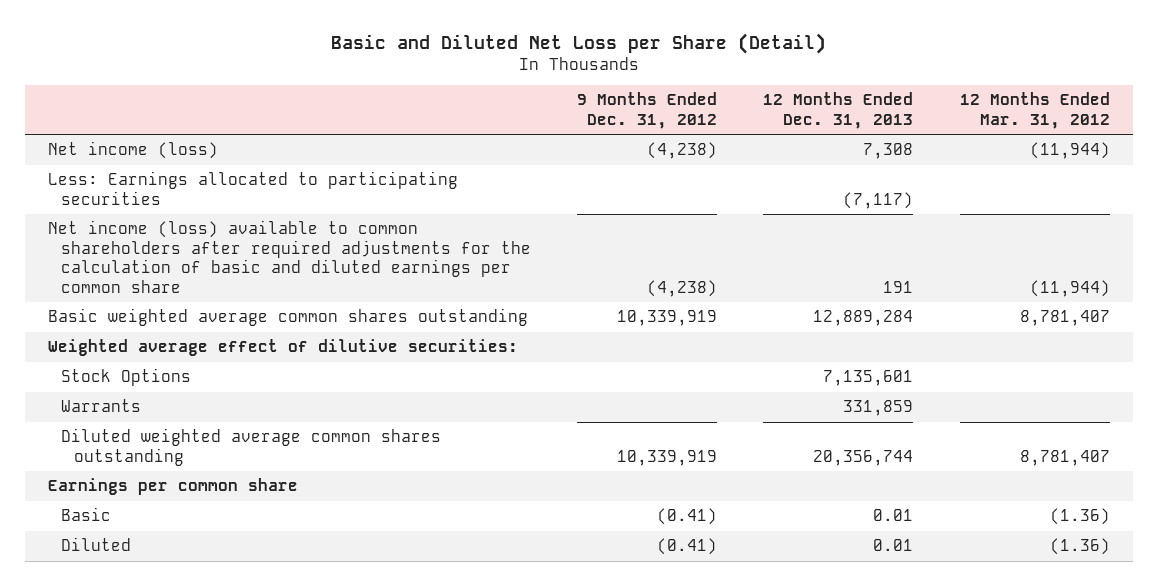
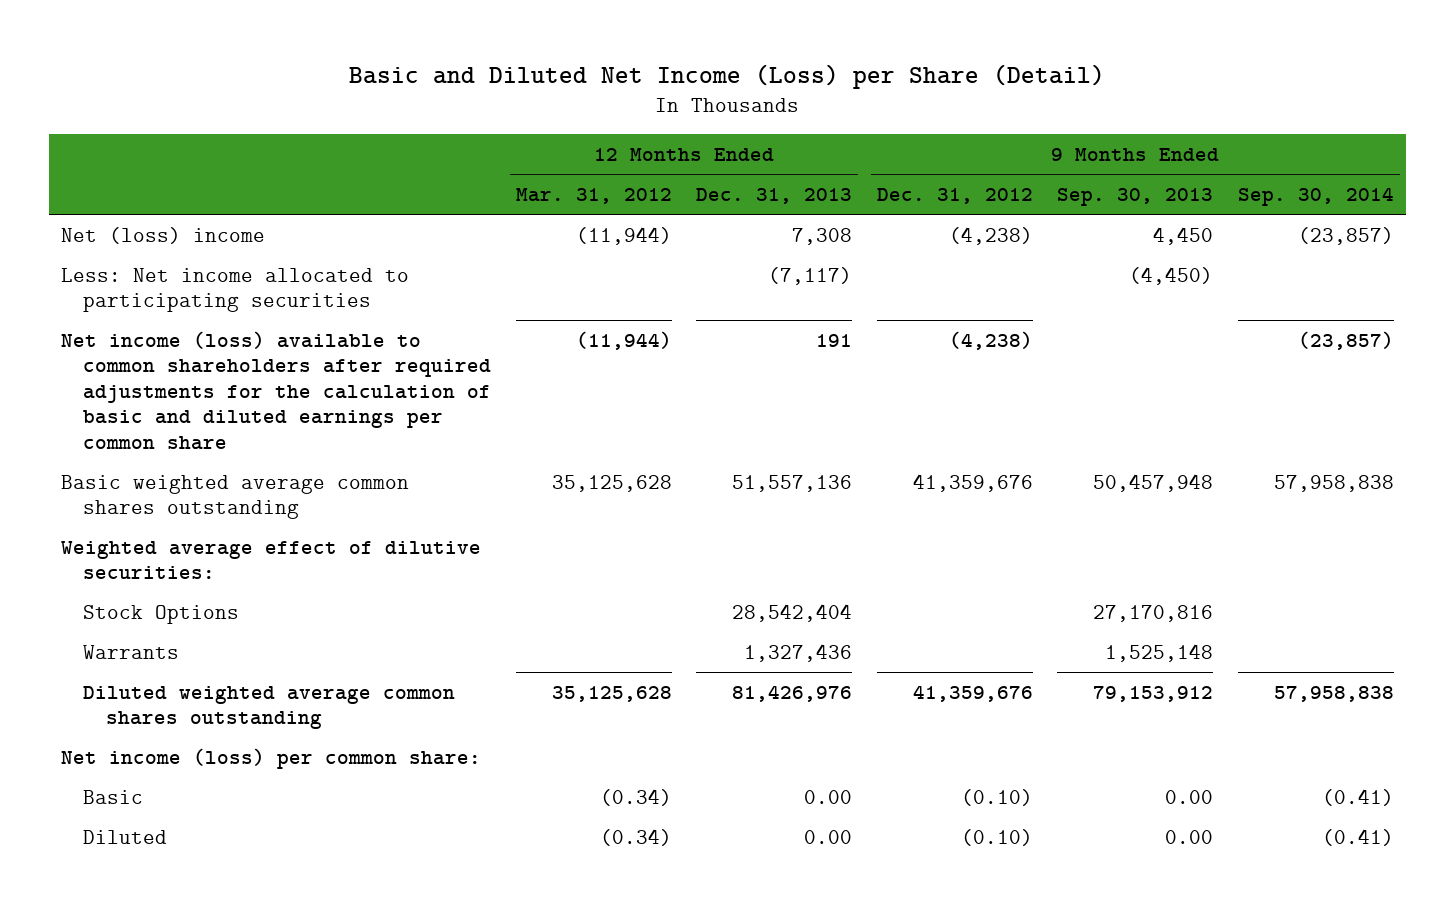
- Basic and Diluted Net Loss per Share (Detail)
+ Basic and Diluted Net Income (Loss) per Share (Detail)
- | 9 Months Ended Dec. 31, 2012 | 12 Months Ended Dec. 31, 2013 | 12 Months Ended Mar. 31, 2012
+ | 12 Months Ended Mar. 31, 2012 | 12 Months Ended Dec. 31, 2013 | 9 Months Ended Dec. 31, 2012 | 9 Months Ended Sep. 30, 2013 | 9 Months Ended Sep. 30, 2014
- Net income (loss) | (4,238) | 7,308 | (11,944)
- Less: Earnings allocated to participating securities | | (7,117) |
+ Net (loss) income | (11,944) | 7,308 | (4,238) | 4,450 | (23,857)
+ Less: Net income allocated to participating securities | | (7,117) | | (4,450) |
- Basic weighted average common shares outstanding | 10,339,919 | 12,889,284 | 8,781,407
+ Basic weighted average common shares outstanding | 35,125,628 | 51,557,136 | 41,359,676 | 50,457,948 | 57,958,838
- Stock Options | | 7,135,601 |
- Warrants | | 331,859 |
- Diluted weighted average common shares outstanding | 10,339,919 | 20,356,744 | 8,781,407
- Earnings per common share
- Basic | (0.41) | 0.01 | (1.36)
- Diluted | (0.41) | 0.01 | (1.36)
+ Stock Options | | 28,542,404 | | 27,170,816 |
+ Warrants | | 1,327,436 | | 1,525,148 |
+ Diluted weighted average common shares outstanding | 35,125,628 | 81,426,976 | 41,359,676 | 79,153,912 | 57,958,838
+ Net income (loss) per common share:
+ Basic | (0.34) | 0.00 | (0.10) | 0.00 | (0.41)
+ Diluted | (0.34) | 0.00 | (0.10) | 0.00 | (0.41)

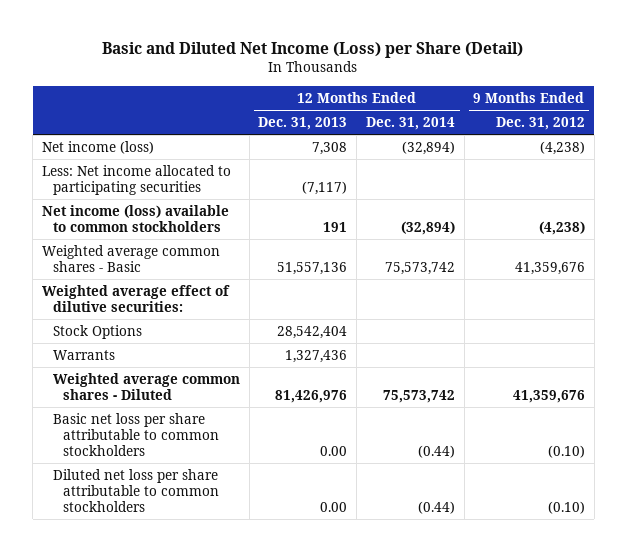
- | 12 Months Ended Mar. 31, 2012 | 12 Months Ended Dec. 31, 2013 | 9 Months Ended Dec. 31, 2012 | 9 Months Ended Sep. 30, 2013 | 9 Months Ended Sep. 30, 2014
+ | 12 Months Ended Dec. 31, 2013 | 12 Months Ended Dec. 31, 2014 | 9 Months Ended Dec. 31, 2012
- Net (loss) income | (11,944) | 7,308 | (4,238) | 4,450 | (23,857)
+ Net income (loss) | 7,308 | (32,894) | (4,238)
- Net income (loss) available to common shareholders after required adjustments for the calculation of basic and diluted earnings per common share | (11,944) | 191 | (4,238) | | (23,857)
- Basic weighted average common shares outstanding | 35,125,628 | 51,557,136 | 41,359,676 | 50,457,948 | 57,958,838
+ Net income (loss) available to common stockholders | 191 | (32,894) | (4,238)
+ Weighted average common shares - Basic | 51,557,136 | 75,573,742 | 41,359,676
- Diluted weighted average common shares outstanding | 35,125,628 | 81,426,976 | 41,359,676 | 79,153,912 | 57,958,838
- Net income (loss) per common share:
- Basic | (0.34) | 0.00 | (0.10) | 0.00 | (0.41)
- Diluted | (0.34) | 0.00 | (0.10) | 0.00 | (0.41)
+ Weighted average common shares - Diluted | 81,426,976 | 75,573,742 | 41,359,676
+ Basic net loss per share attributable to common stockholders | 0.00 | (0.44) | (0.10)
+ Diluted net loss per share attributable to common stockholders | 0.00 | (0.44) | (0.10)

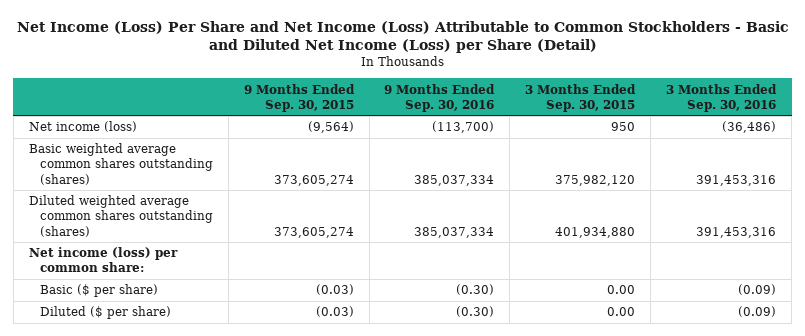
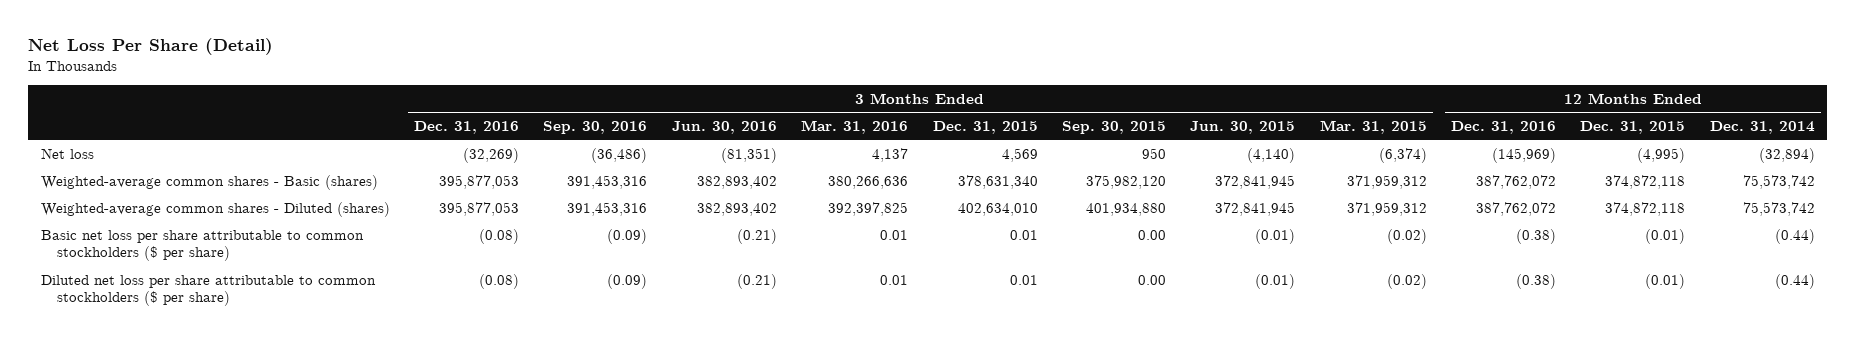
- Net Income (Loss) Per Share and Net Income (Loss) Attributable to Common Stockholders - Basic and Diluted Net Income (Loss) per Share (Detail)
+ Net Loss Per Share (Detail)
- | 9 Months Ended Sep. 30, 2015 | 9 Months Ended Sep. 30, 2016 | 3 Months Ended Sep. 30, 2015 | 3 Months Ended Sep. 30, 2016
+ | 3 Months Ended Dec. 31, 2016 | 3 Months Ended Sep. 30, 2016 | 3 Months Ended Jun. 30, 2016 | 3 Months Ended Mar. 31, 2016 | 3 Months Ended Dec. 31, 2015 | 3 Months Ended Sep. 30, 2015 | 3 Months Ended Jun. 30, 2015 | 3 Months Ended Mar. 31, 2015 | 12 Months Ended Dec. 31, 2016 | 12 Months Ended Dec. 31, 2015 | 12 Months Ended Dec. 31, 2014
- Net income (loss) | (9,564) | (113,700) | 950 | (36,486)
- Basic weighted average common shares outstanding (shares) | 373,605,274 | 385,037,334 | 375,982,120 | 391,453,316
- Diluted weighted average common shares outstanding (shares) | 373,605,274 | 385,037,334 | 401,934,880 | 391,453,316
- Net income (loss) per common share:
- Basic ($ per share) | (0.03) | (0.30) | 0.00 | (0.09)
- Diluted ($ per share) | (0.03) | (0.30) | 0.00 | (0.09)
+ Net loss | (32,269) | (36,486) | (81,351) | 4,137 | 4,569 | 950 | (4,140) | (6,374) | (145,969) | (4,995) | (32,894)
+ Weighted-average common shares - Basic (shares) | 395,877,053 | 391,453,316 | 382,893,402 | 380,266,636 | 378,631,340 | 375,982,120 | 372,841,945 | 371,959,312 | 387,762,072 | 374,872,118 | 75,573,742
+ Weighted-average common shares - Diluted (shares) | 395,877,053 | 391,453,316 | 382,893,402 | 392,397,825 | 402,634,010 | 401,934,880 | 372,841,945 | 371,959,312 | 387,762,072 | 374,872,118 | 75,573,742
+ Basic net loss per share attributable to common stockholders ($ per share) | (0.08) | (0.09) | (0.21) | 0.01 | 0.01 | 0.00 | (0.01) | (0.02) | (0.38) | (0.01) | (0.44)
+ Diluted net loss per share attributable to common stockholders ($ per share) | (0.08) | (0.09) | (0.21) | 0.01 | 0.01 | 0.00 | (0.01) | (0.02) | (0.38) | (0.01) | (0.44)

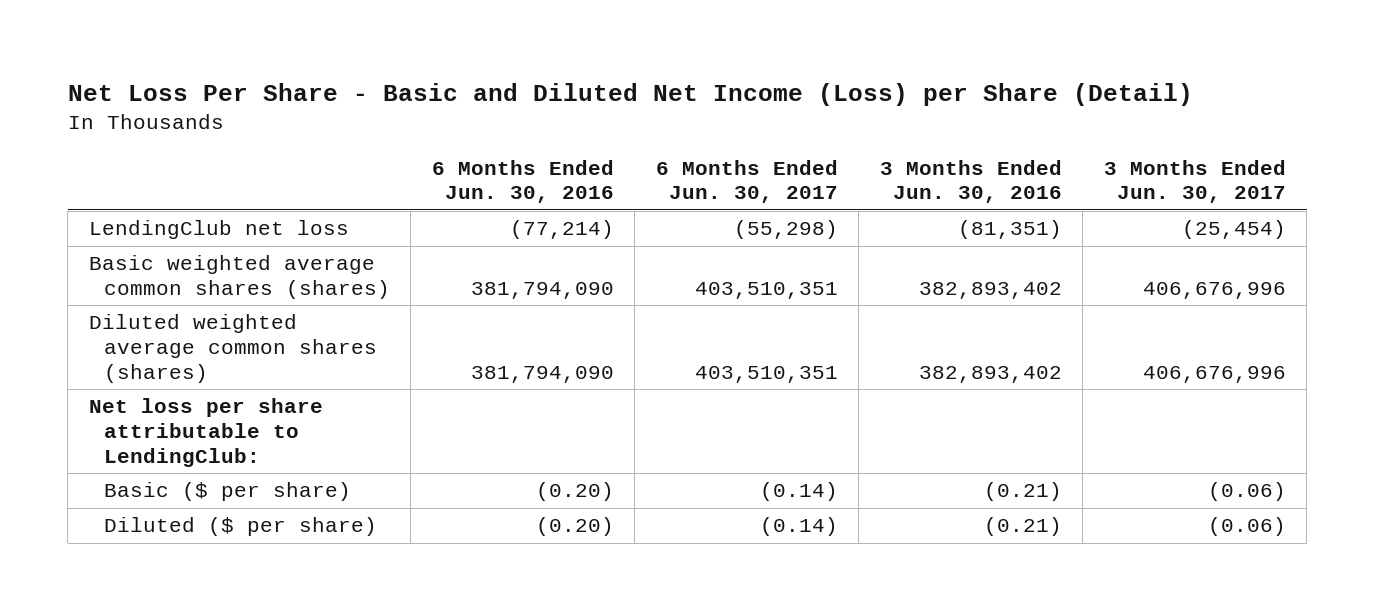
- Net Loss Per Share (Detail)
+ Net Loss Per Share - Basic and Diluted Net Income (Loss) per Share (Detail)
- | 3 Months Ended Dec. 31, 2016 | 3 Months Ended Sep. 30, 2016 | 3 Months Ended Jun. 30, 2016 | 3 Months Ended Mar. 31, 2016 | 3 Months Ended Dec. 31, 2015 | 3 Months Ended Sep. 30, 2015 | 3 Months Ended Jun. 30, 2015 | 3 Months Ended Mar. 31, 2015 | 12 Months Ended Dec. 31, 2016 | 12 Months Ended Dec. 31, 2015 | 12 Months Ended Dec. 31, 2014
+ | 6 Months Ended Jun. 30, 2016 | 6 Months Ended Jun. 30, 2017 | 3 Months Ended Jun. 30, 2016 | 3 Months Ended Jun. 30, 2017
- Net loss | (32,269) | (36,486) | (81,351) | 4,137 | 4,569 | 950 | (4,140) | (6,374) | (145,969) | (4,995) | (32,894)
- Weighted-average common shares - Basic (shares) | 395,877,053 | 391,453,316 | 382,893,402 | 380,266,636 | 378,631,340 | 375,982,120 | 372,841,945 | 371,959,312 | 387,762,072 | 374,872,118 | 75,573,742
- Weighted-average common shares - Diluted (shares) | 395,877,053 | 391,453,316 | 382,893,402 | 392,397,825 | 402,634,010 | 401,934,880 | 372,841,945 | 371,959,312 | 387,762,072 | 374,872,118 | 75,573,742
- Basic net loss per share attributable to common stockholders ($ per share) | (0.08) | (0.09) | (0.21) | 0.01 | 0.01 | 0.00 | (0.01) | (0.02) | (0.38) | (0.01) | (0.44)
- Diluted net loss per share attributable to common stockholders ($ per share) | (0.08) | (0.09) | (0.21) | 0.01 | 0.01 | 0.00 | (0.01) | (0.02) | (0.38) | (0.01) | (0.44)
+ LendingClub net loss | (77,214) | (55,298) | (81,351) | (25,454)
+ Basic weighted average common shares (shares) | 381,794,090 | 403,510,351 | 382,893,402 | 406,676,996
+ Diluted weighted average common shares (shares) | 381,794,090 | 403,510,351 | 382,893,402 | 406,676,996
+ Net loss per share attributable to LendingClub:
+ Basic ($ per share) | (0.20) | (0.14) | (0.21) | (0.06)
+ Diluted ($ per share) | (0.20) | (0.14) | (0.21) | (0.06)

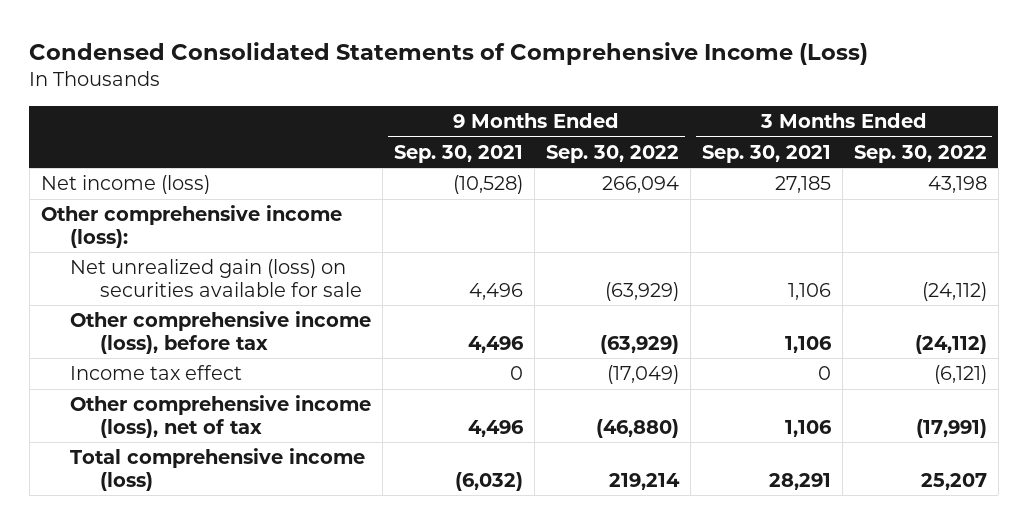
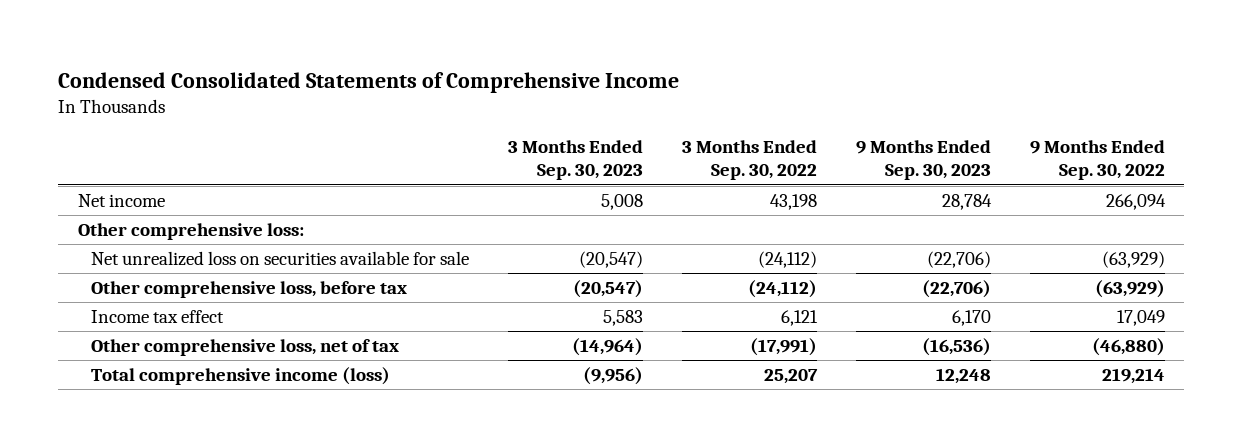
- Condensed Consolidated Statements of Comprehensive Income (Loss)
+ Condensed Consolidated Statements of Comprehensive Income
- | 9 Months Ended Sep. 30, 2021 | 9 Months Ended Sep. 30, 2022 | 3 Months Ended Sep. 30, 2021 | 3 Months Ended Sep. 30, 2022
+ | 3 Months Ended Sep. 30, 2023 | 3 Months Ended Sep. 30, 2022 | 9 Months Ended Sep. 30, 2023 | 9 Months Ended Sep. 30, 2022
- Net income (loss) | (10,528) | 266,094 | 27,185 | 43,198
- Other comprehensive income (loss):
- Net unrealized gain (loss) on securities available for sale | 4,496 | (63,929) | 1,106 | (24,112)
- Other comprehensive income (loss), before tax | 4,496 | (63,929) | 1,106 | (24,112)
- Income tax effect | 0 | (17,049) | 0 | (6,121)
- Other comprehensive income (loss), net of tax | 4,496 | (46,880) | 1,106 | (17,991)
+ Net income | 5,008 | 43,198 | 28,784 | 266,094
+ Other comprehensive loss:
+ Net unrealized loss on securities available for sale | (20,547) | (24,112) | (22,706) | (63,929)
+ Other comprehensive loss, before tax | (20,547) | (24,112) | (22,706) | (63,929)
+ Income tax effect | 5,583 | 6,121 | 6,170 | 17,049
+ Other comprehensive loss, net of tax | (14,964) | (17,991) | (16,536) | (46,880)

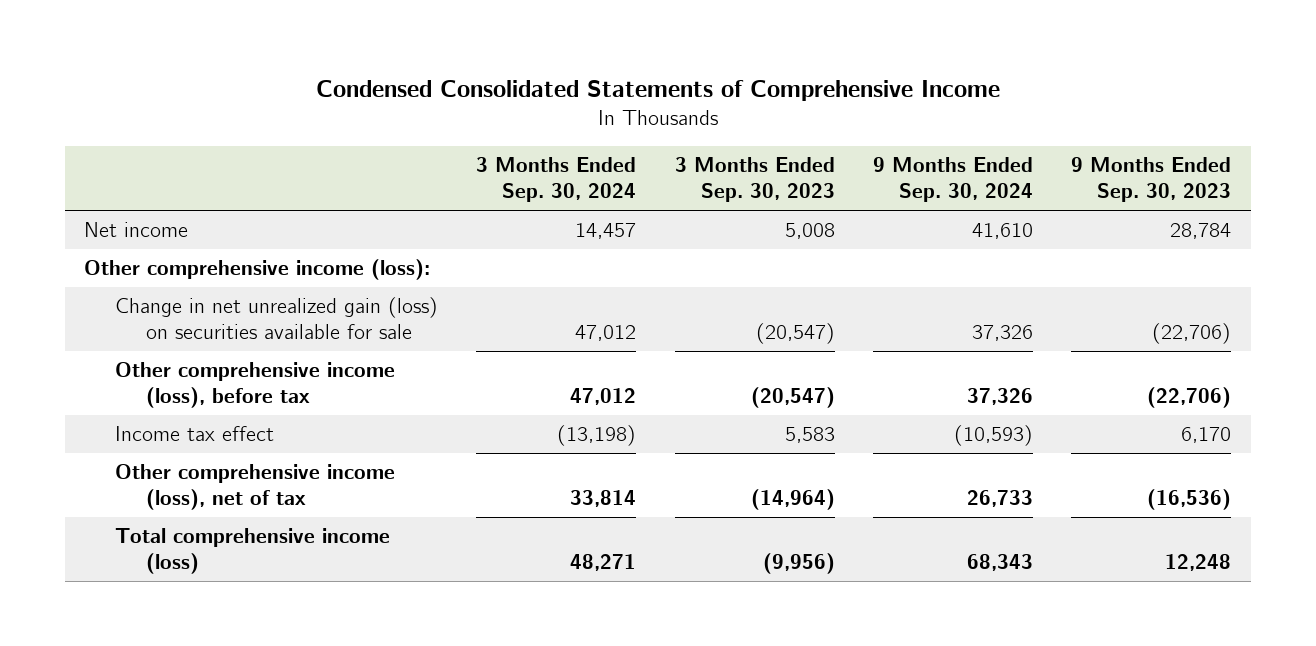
- | 3 Months Ended Sep. 30, 2023 | 3 Months Ended Sep. 30, 2022 | 9 Months Ended Sep. 30, 2023 | 9 Months Ended Sep. 30, 2022
+ | 3 Months Ended Sep. 30, 2024 | 3 Months Ended Sep. 30, 2023 | 9 Months Ended Sep. 30, 2024 | 9 Months Ended Sep. 30, 2023
- Other comprehensive loss:
- Net unrealized loss on securities available for sale | (20,547) | (24,112) | (22,706) | (63,929)
- Other comprehensive loss, before tax | (20,547) | (24,112) | (22,706) | (63,929)
+ Other comprehensive income (loss):
+ Change in net unrealized gain (loss) on securities available for sale | 47,012 | (20,547) | 37,326 | (22,706)
+ Other comprehensive income (loss), before tax | 47,012 | (20,547) | 37,326 | (22,706)
- Other comprehensive loss, net of tax | (14,964) | (17,991) | (16,536) | (46,880)
+ Other comprehensive income (loss), net of tax | 33,814 | (14,964) | 26,733 | (16,536)

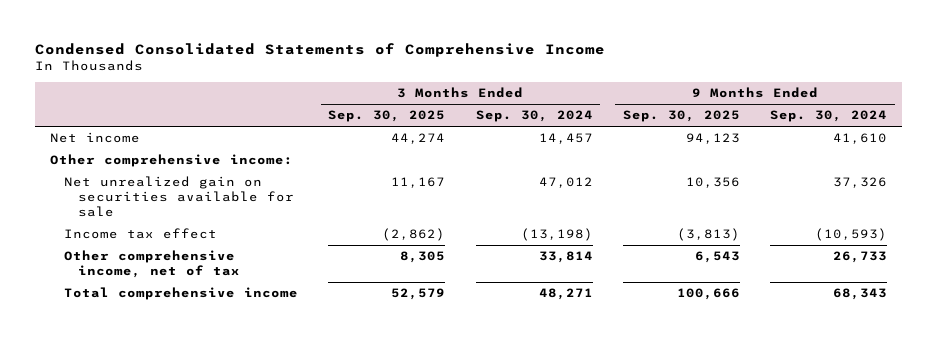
- | 3 Months Ended Sep. 30, 2024 | 3 Months Ended Sep. 30, 2023 | 9 Months Ended Sep. 30, 2024 | 9 Months Ended Sep. 30, 2023
+ | 3 Months Ended Sep. 30, 2025 | 3 Months Ended Sep. 30, 2024 | 9 Months Ended Sep. 30, 2025 | 9 Months Ended Sep. 30, 2024
- Other comprehensive income (loss):
- Change in net unrealized gain (loss) on securities available for sale | 47,012 | (20,547) | 37,326 | (22,706)
- Other comprehensive income (loss), before tax | 47,012 | (20,547) | 37,326 | (22,706)
+ Other comprehensive income:
+ Net unrealized gain on securities available for sale | 11,167 | 47,012 | 10,356 | 37,326
- Other comprehensive income (loss), net of tax | 33,814 | (14,964) | 26,733 | (16,536)
- Total comprehensive income (loss) | 48,271 | (9,956) | 68,343 | 12,248
+ Other comprehensive income, net of tax | 8,305 | 33,814 | 6,543 | 26,733
+ Total comprehensive income | 52,579 | 48,271 | 100,666 | 68,343

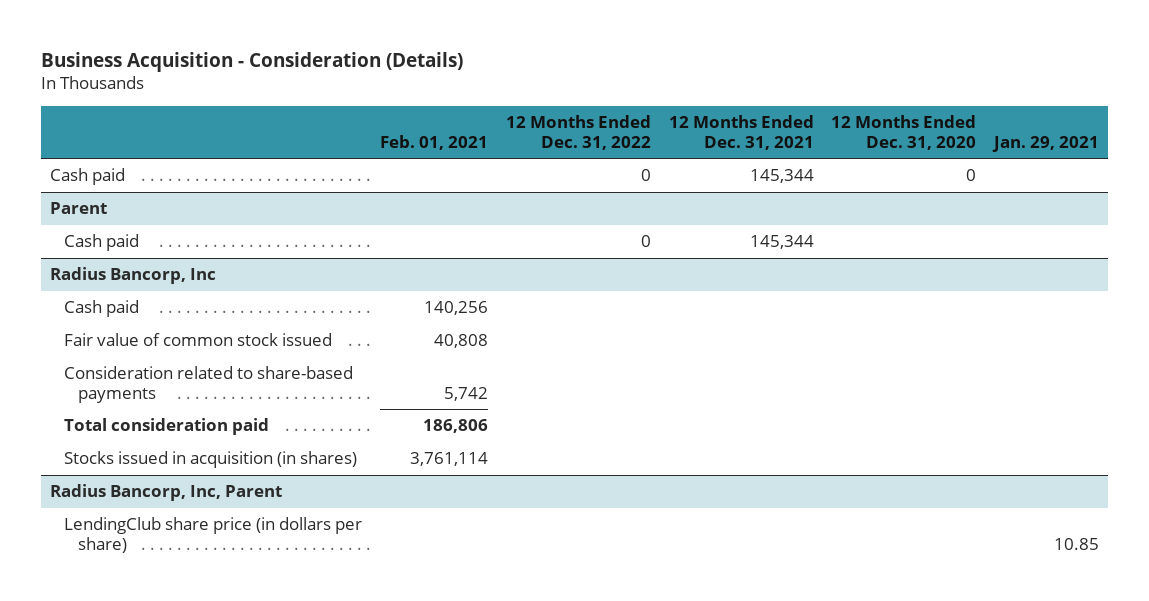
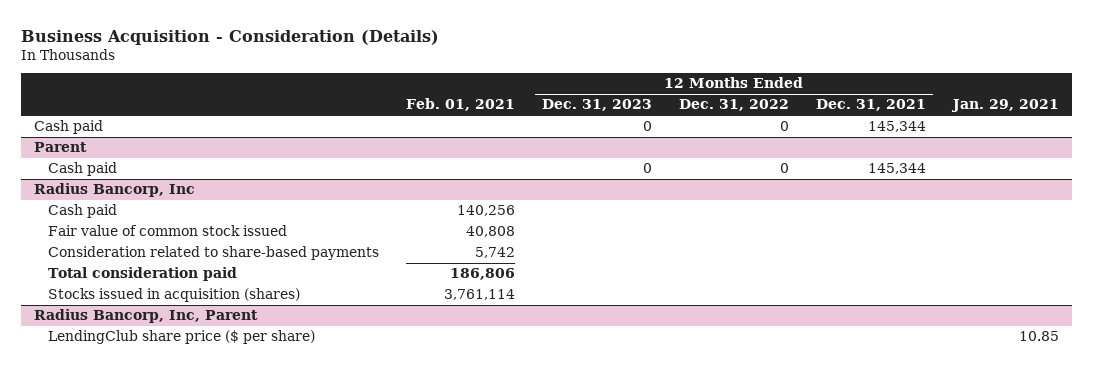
- | Feb. 01, 2021 | 12 Months Ended Dec. 31, 2022 | 12 Months Ended Dec. 31, 2021 | 12 Months Ended Dec. 31, 2020 | Jan. 29, 2021
+ | Feb. 01, 2021 | 12 Months Ended Dec. 31, 2023 | 12 Months Ended Dec. 31, 2022 | 12 Months Ended Dec. 31, 2021 | Jan. 29, 2021
@ Radius Bancorp, Inc
- Stocks issued in acquisition (in shares) | 3,761,114 | | | |
+ Stocks issued in acquisition (shares) | 3,761,114 | | | |
@ Radius Bancorp, Inc, Parent
- LendingClub share price (in dollars per share) | | | | | 10.85
+ LendingClub share price ($ per share) | | | | | 10.85

